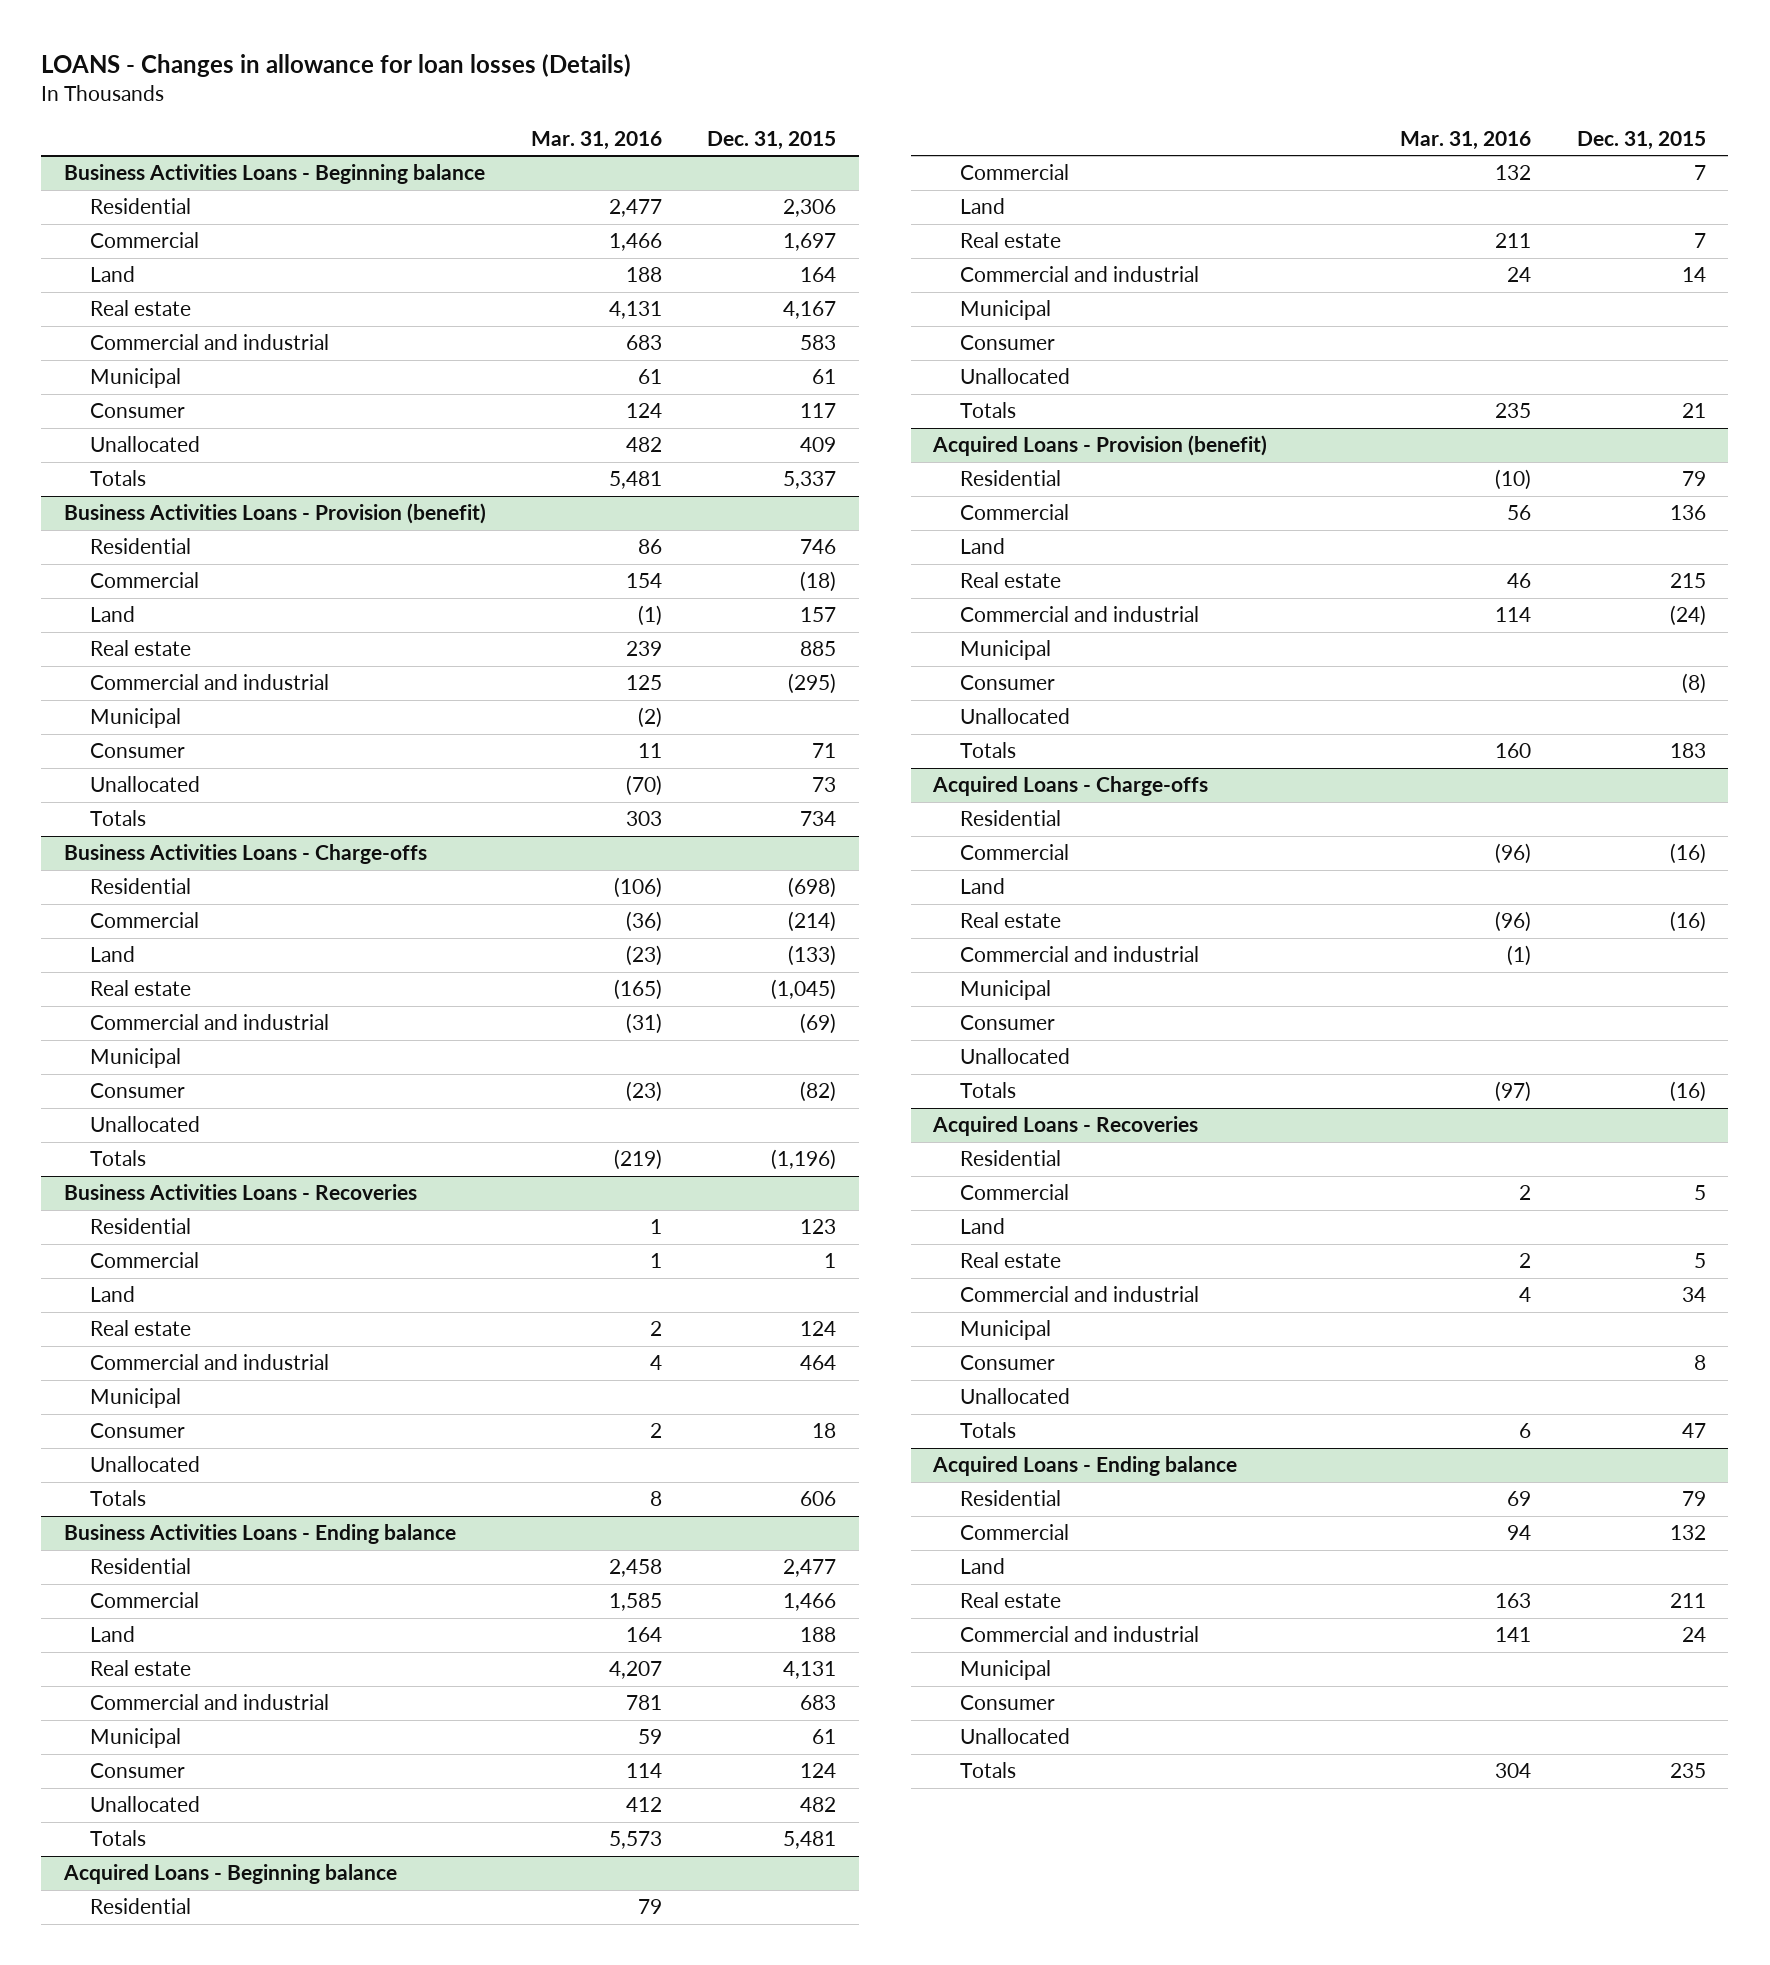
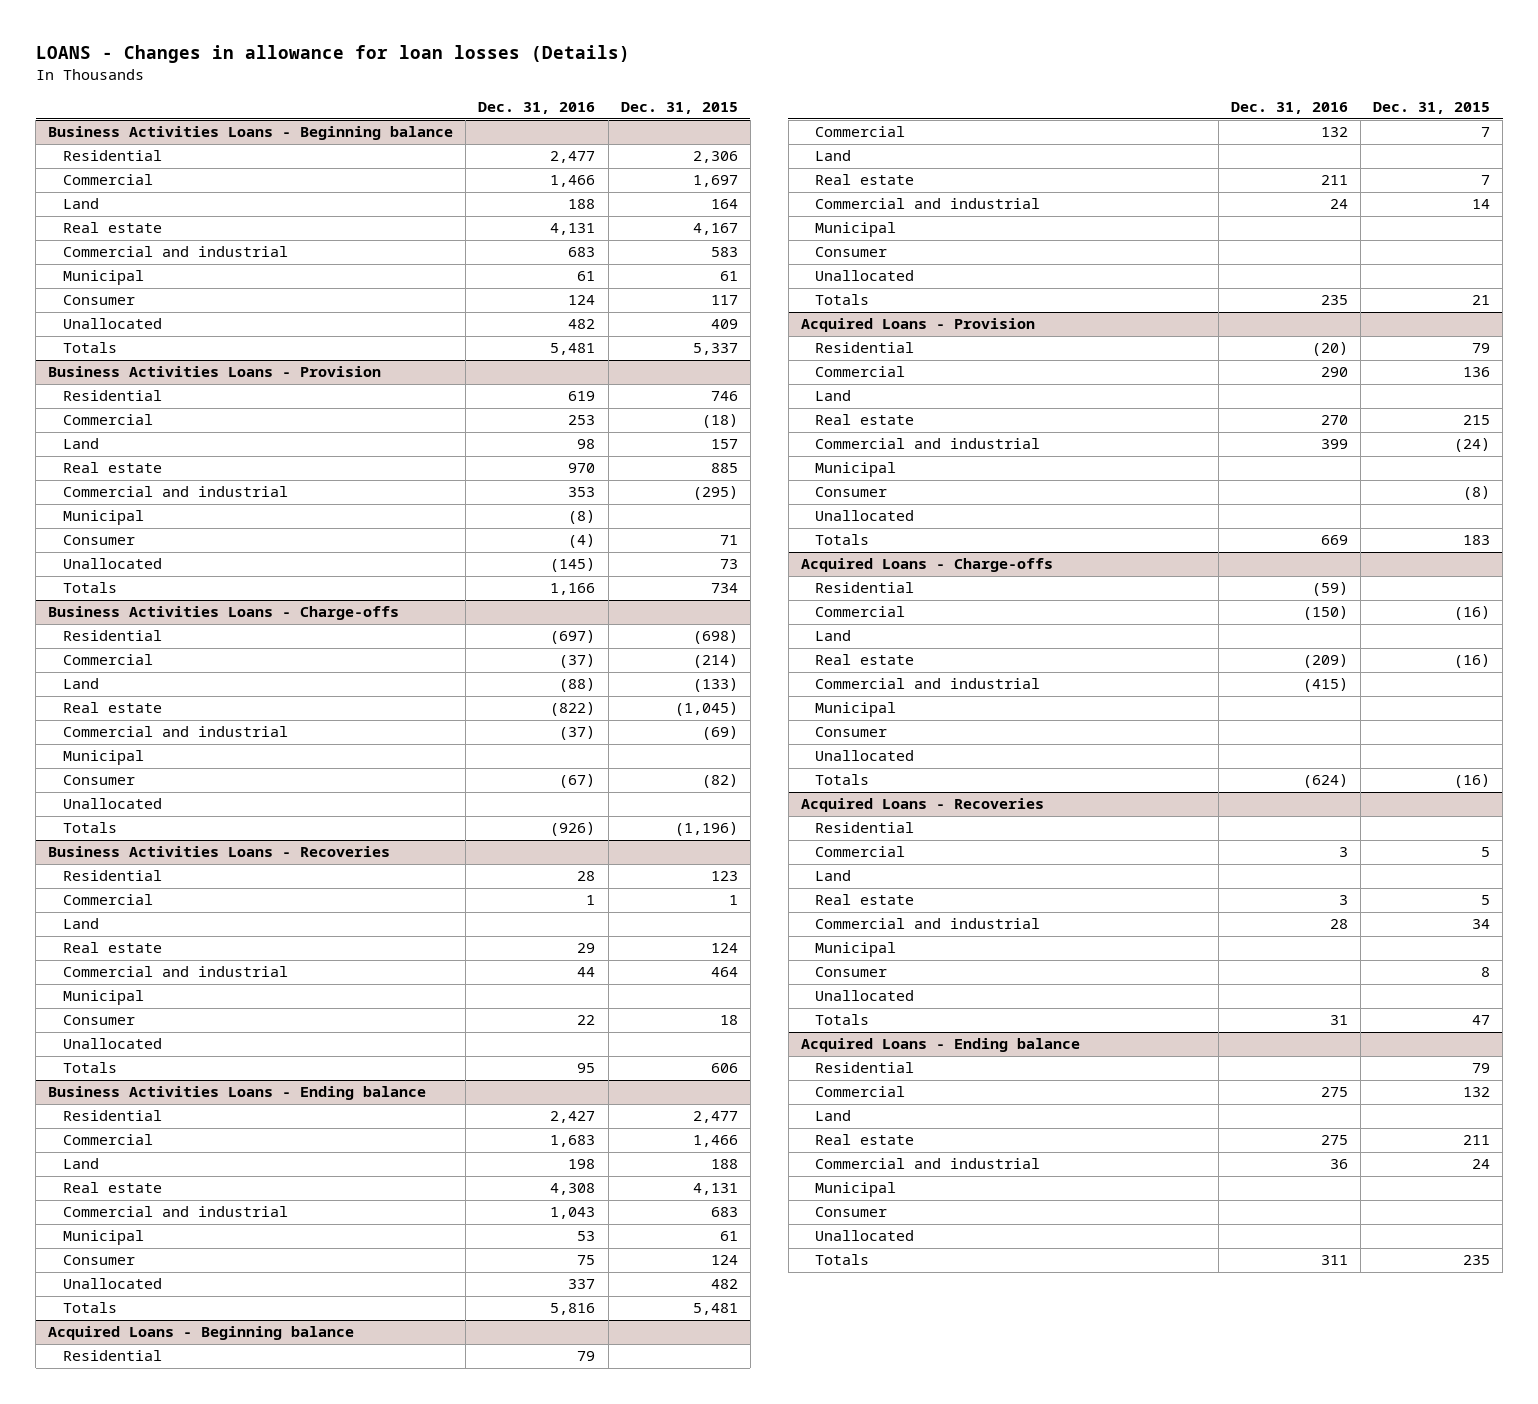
- | Mar. 31, 2016 | Dec. 31, 2015
+ | Dec. 31, 2016 | Dec. 31, 2015
- Business Activities Loans - Provision (benefit)
+ Business Activities Loans - Provision
- Acquired Loans - Provision (benefit)
+ Acquired Loans - Provision

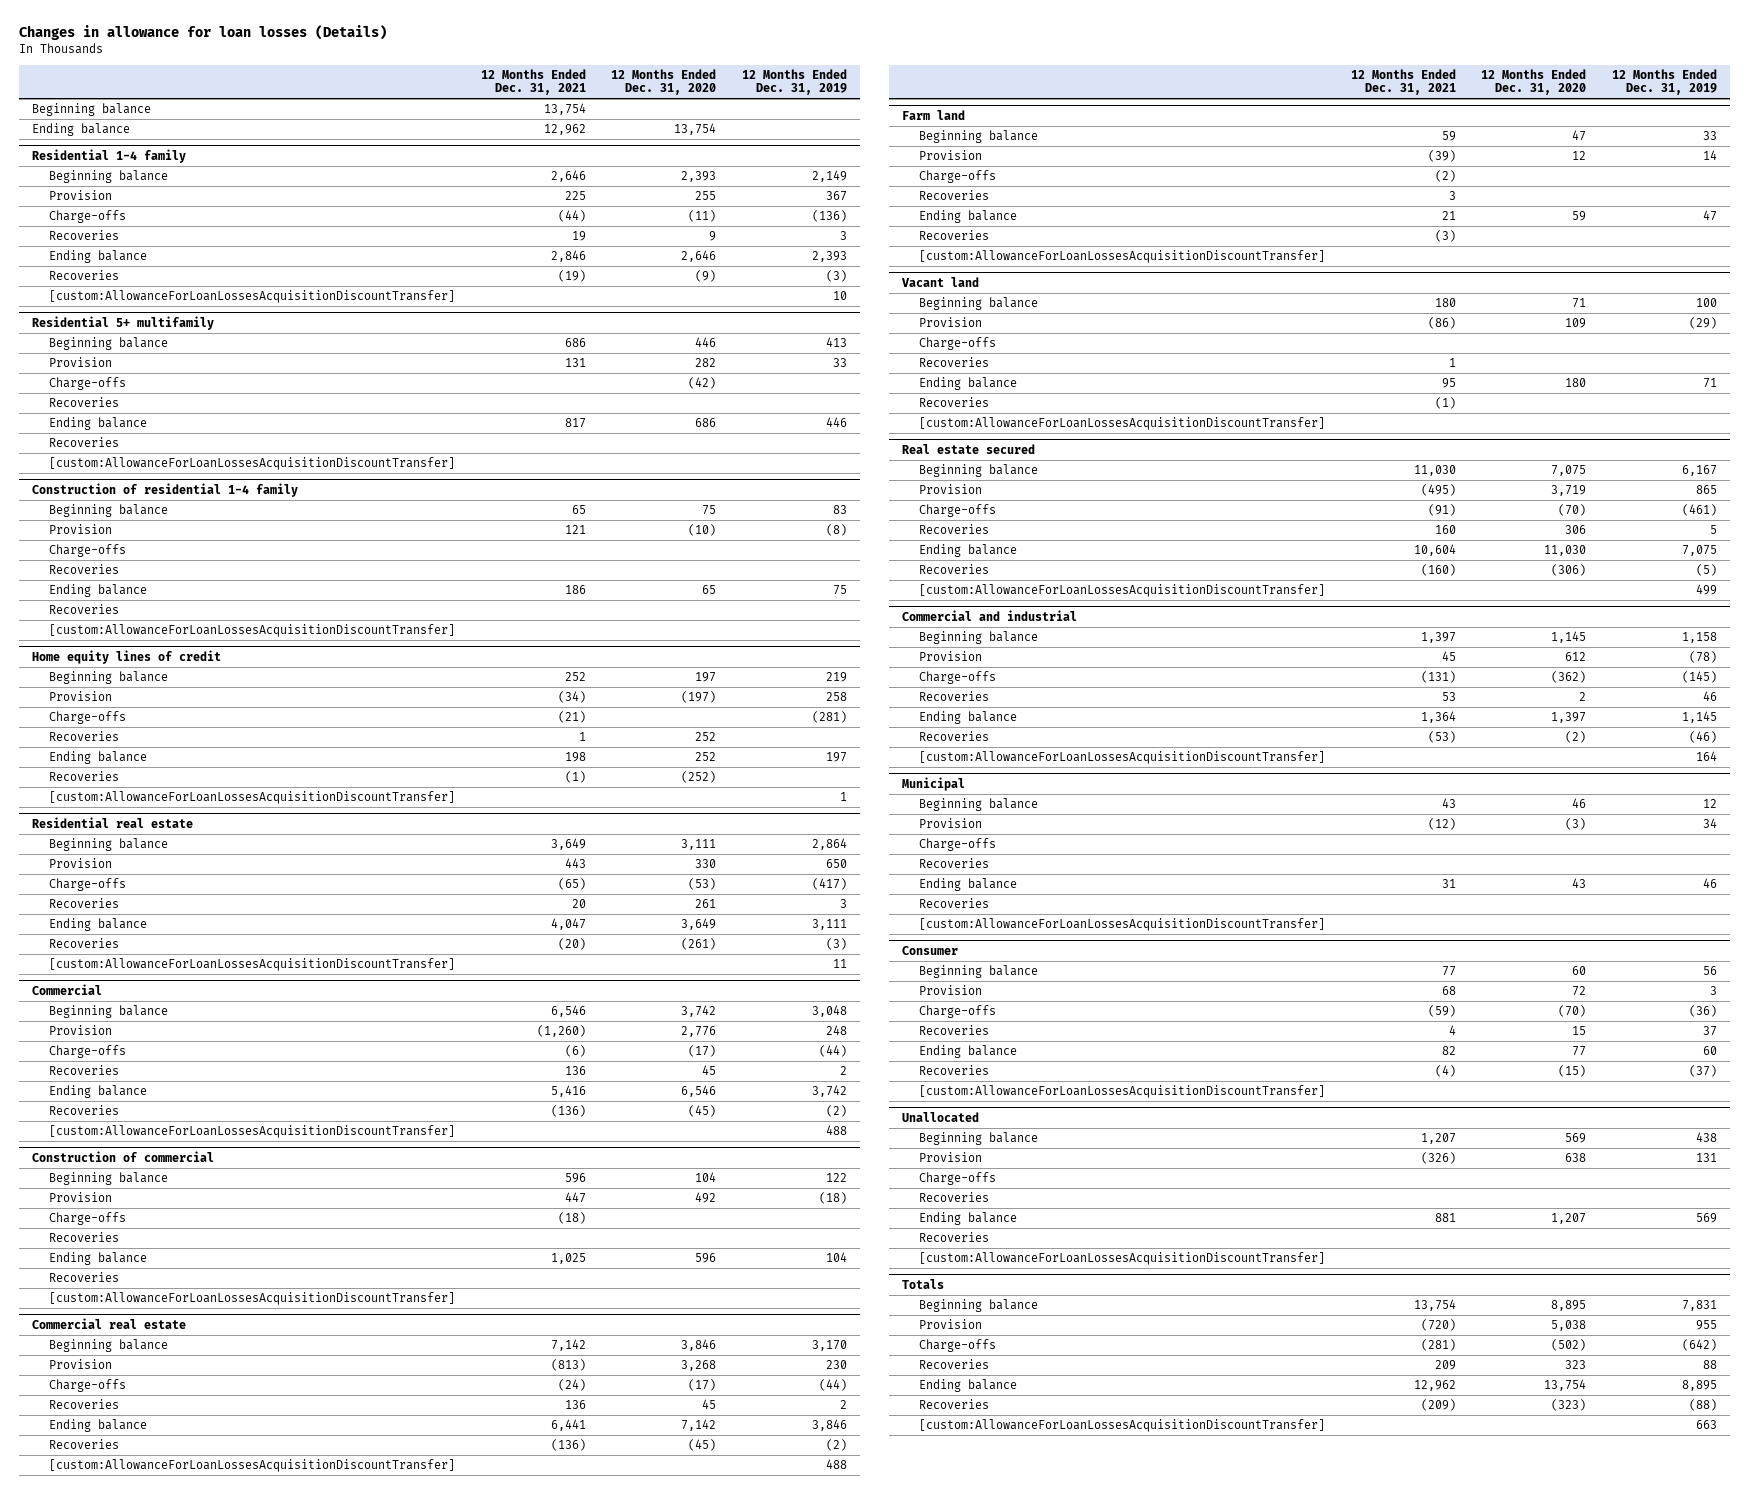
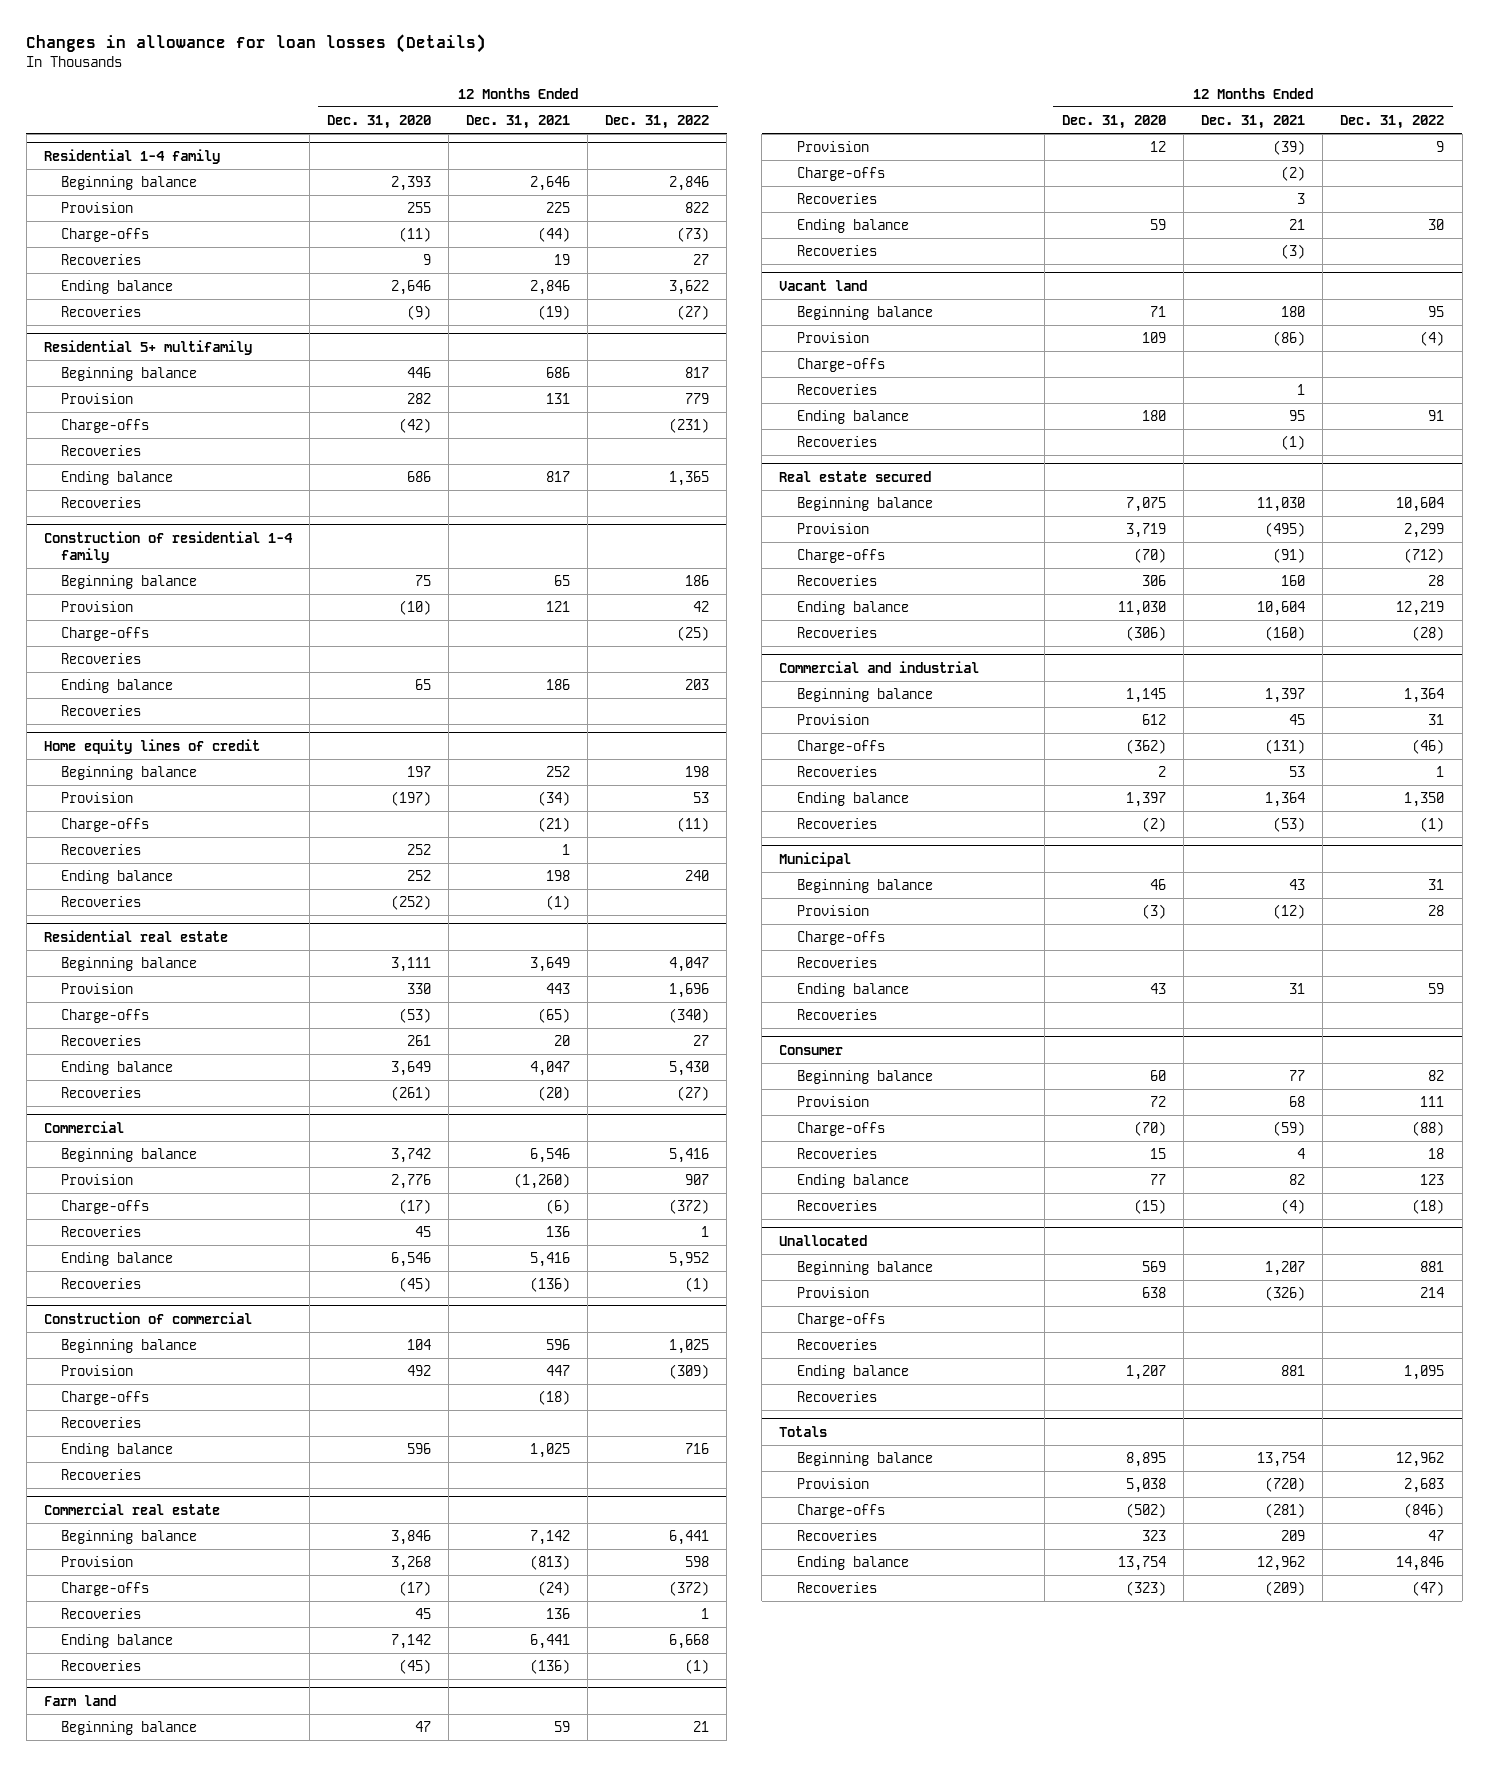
- | 12 Months Ended Dec. 31, 2021 | 12 Months Ended Dec. 31, 2020 | 12 Months Ended Dec. 31, 2019
+ | 12 Months Ended Dec. 31, 2020 | 12 Months Ended Dec. 31, 2021 | 12 Months Ended Dec. 31, 2022
- Beginning balance | 13,754 | |
- Ending balance | 12,962 | 13,754 |
@ Residential 1-4 family
- [custom:AllowanceForLoanLossesAcquisitionDiscountTransfer] | | | 10
@ Residential 5+ multifamily
- [custom:AllowanceForLoanLossesAcquisitionDiscountTransfer]
@ Construction of residential 1-4 family
- [custom:AllowanceForLoanLossesAcquisitionDiscountTransfer]
@ Home equity lines of credit
- [custom:AllowanceForLoanLossesAcquisitionDiscountTransfer] | | | 1
@ Residential real estate
- [custom:AllowanceForLoanLossesAcquisitionDiscountTransfer] | | | 11
@ Commercial
- [custom:AllowanceForLoanLossesAcquisitionDiscountTransfer] | | | 488
@ Construction of commercial
- [custom:AllowanceForLoanLossesAcquisitionDiscountTransfer]
@ Commercial real estate
- [custom:AllowanceForLoanLossesAcquisitionDiscountTransfer] | | | 488
@ Farm land
- [custom:AllowanceForLoanLossesAcquisitionDiscountTransfer]
@ Vacant land
- [custom:AllowanceForLoanLossesAcquisitionDiscountTransfer]
@ Real estate secured
- [custom:AllowanceForLoanLossesAcquisitionDiscountTransfer] | | | 499
@ Commercial and industrial
- [custom:AllowanceForLoanLossesAcquisitionDiscountTransfer] | | | 164
@ Municipal
- [custom:AllowanceForLoanLossesAcquisitionDiscountTransfer]
@ Consumer
- [custom:AllowanceForLoanLossesAcquisitionDiscountTransfer]
@ Unallocated
- [custom:AllowanceForLoanLossesAcquisitionDiscountTransfer]
@ Totals
- [custom:AllowanceForLoanLossesAcquisitionDiscountTransfer] | | | 663

